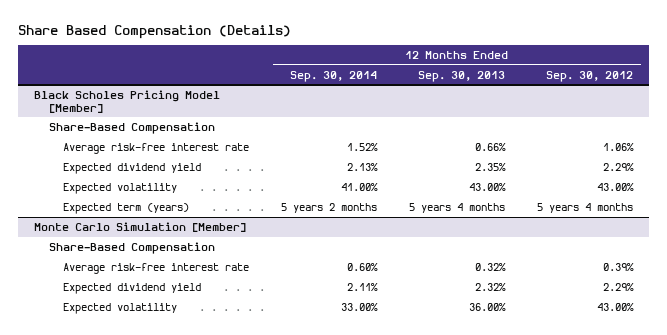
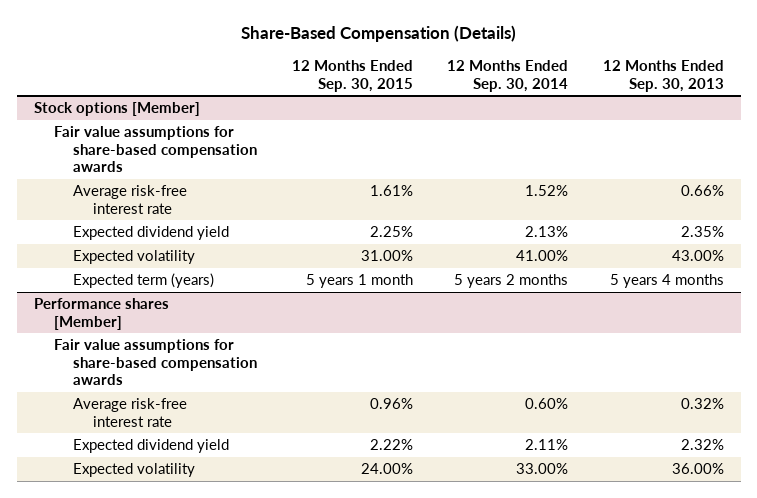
- Share Based Compensation (Details)
+ Share-Based Compensation (Details)
- | 12 Months Ended Sep. 30, 2014 | 12 Months Ended Sep. 30, 2013 | 12 Months Ended Sep. 30, 2012
+ | 12 Months Ended Sep. 30, 2015 | 12 Months Ended Sep. 30, 2014 | 12 Months Ended Sep. 30, 2013
- Black Scholes Pricing Model [Member]
- Share-Based Compensation
+ Stock options [Member]
+ Fair value assumptions for share-based compensation awards
- Monte Carlo Simulation [Member]
- Share-Based Compensation
+ Performance shares [Member]
+ Fair value assumptions for share-based compensation awards

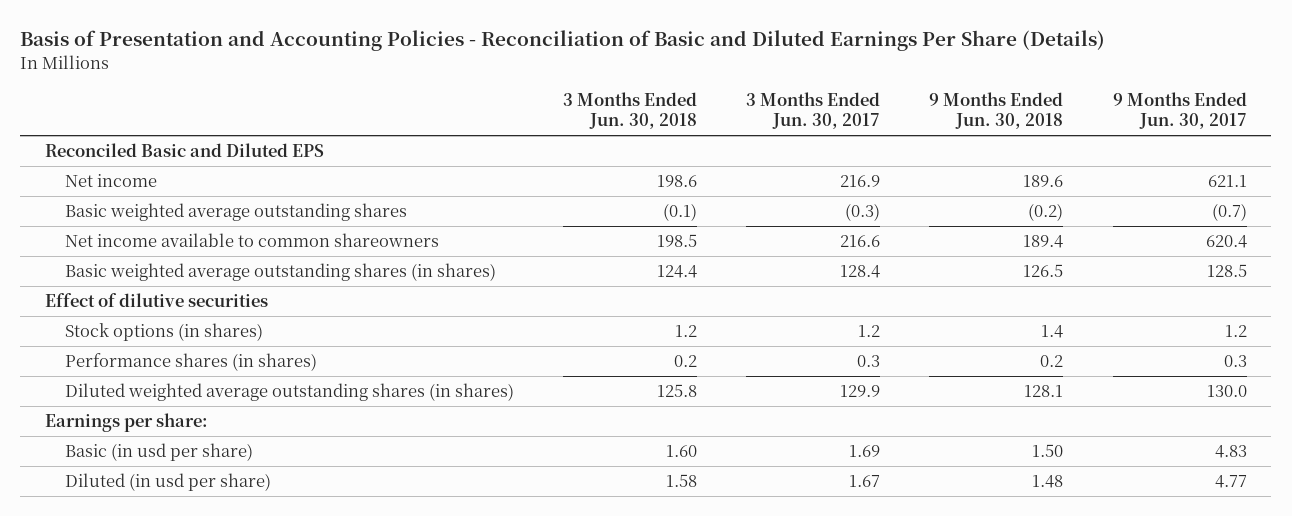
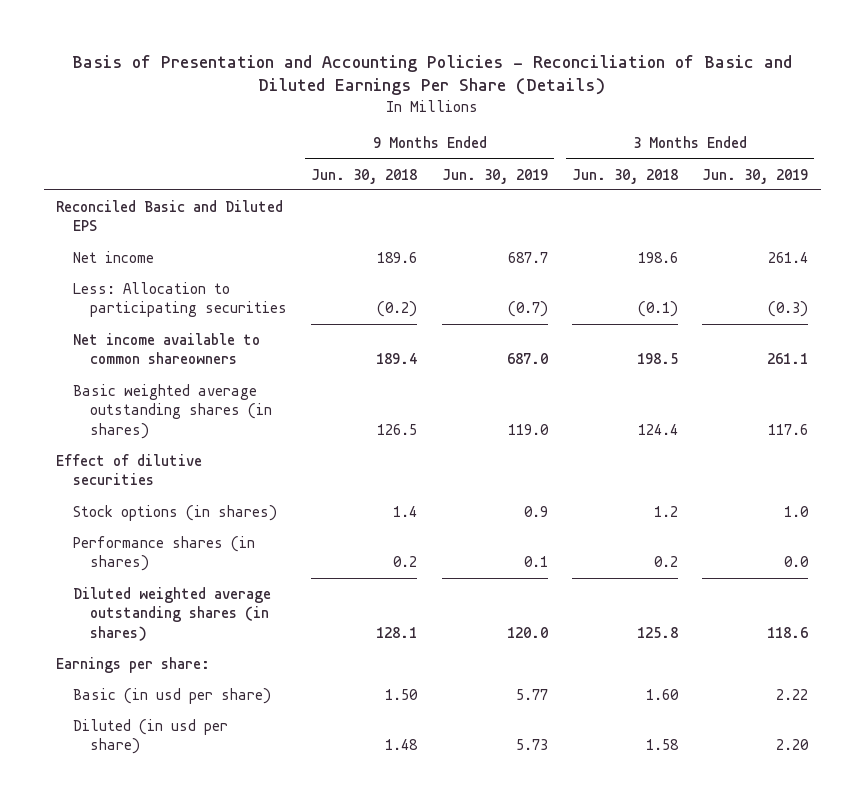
- | 3 Months Ended Jun. 30, 2018 | 3 Months Ended Jun. 30, 2017 | 9 Months Ended Jun. 30, 2018 | 9 Months Ended Jun. 30, 2017
+ | 9 Months Ended Jun. 30, 2018 | 9 Months Ended Jun. 30, 2019 | 3 Months Ended Jun. 30, 2018 | 3 Months Ended Jun. 30, 2019
- Basic weighted average outstanding shares | (0.1) | (0.3) | (0.2) | (0.7)
+ Less: Allocation to participating securities | (0.2) | (0.7) | (0.1) | (0.3)

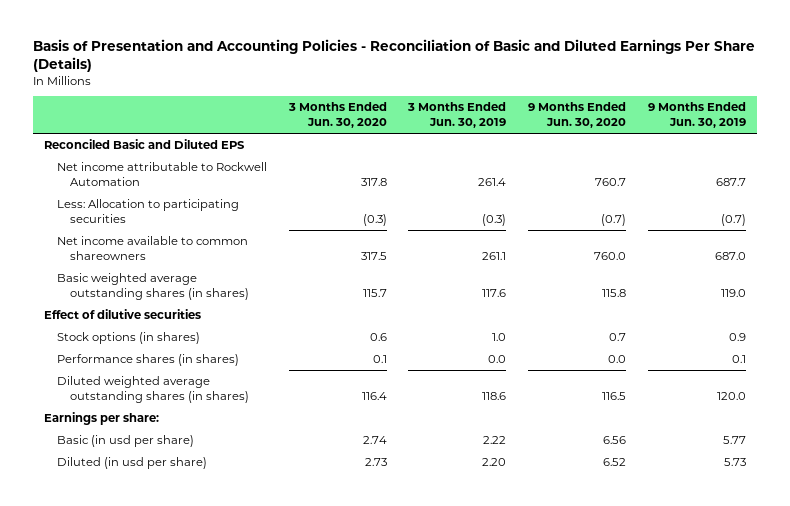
- | 9 Months Ended Jun. 30, 2018 | 9 Months Ended Jun. 30, 2019 | 3 Months Ended Jun. 30, 2018 | 3 Months Ended Jun. 30, 2019
+ | 3 Months Ended Jun. 30, 2020 | 3 Months Ended Jun. 30, 2019 | 9 Months Ended Jun. 30, 2020 | 9 Months Ended Jun. 30, 2019
- Net income | 189.6 | 687.7 | 198.6 | 261.4
+ Net income attributable to Rockwell Automation | 317.8 | 261.4 | 760.7 | 687.7

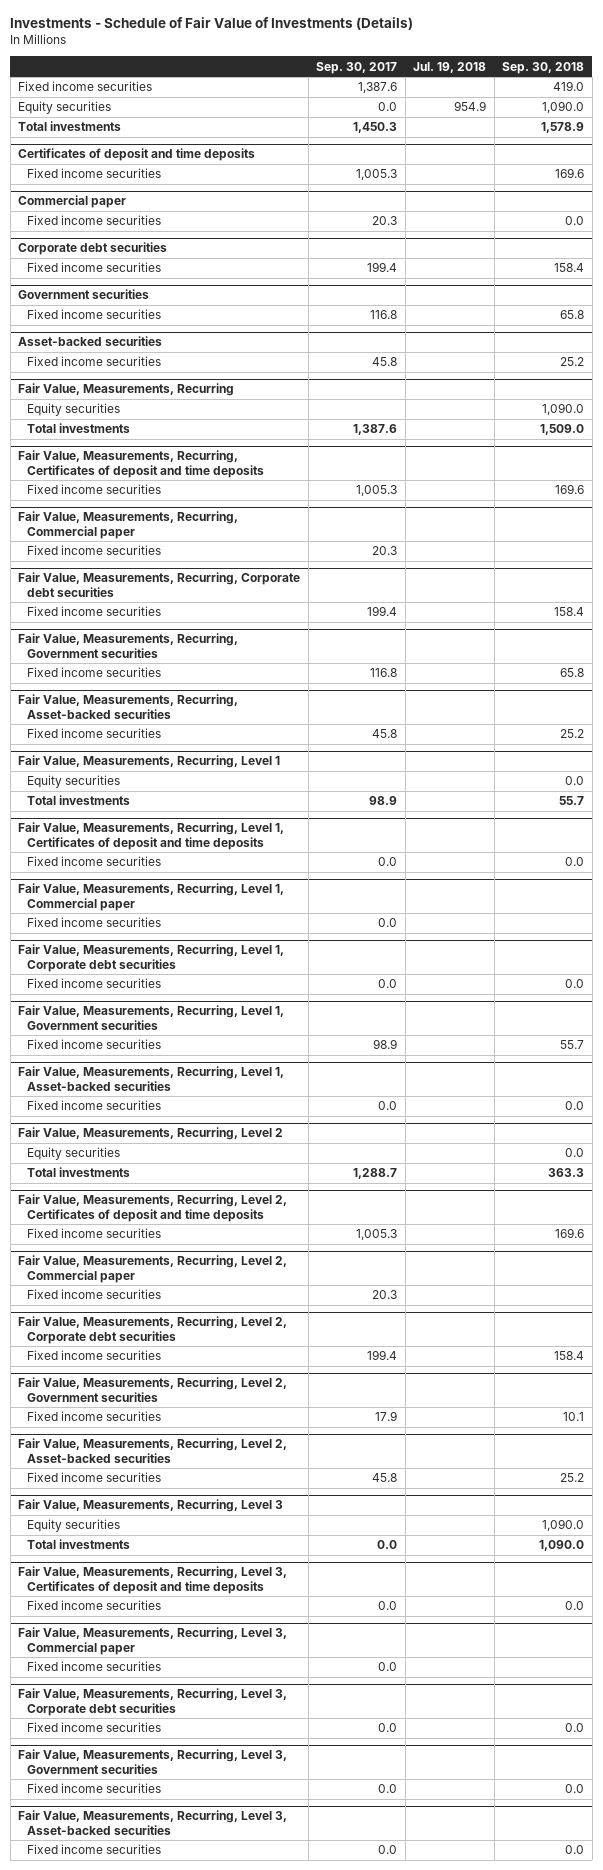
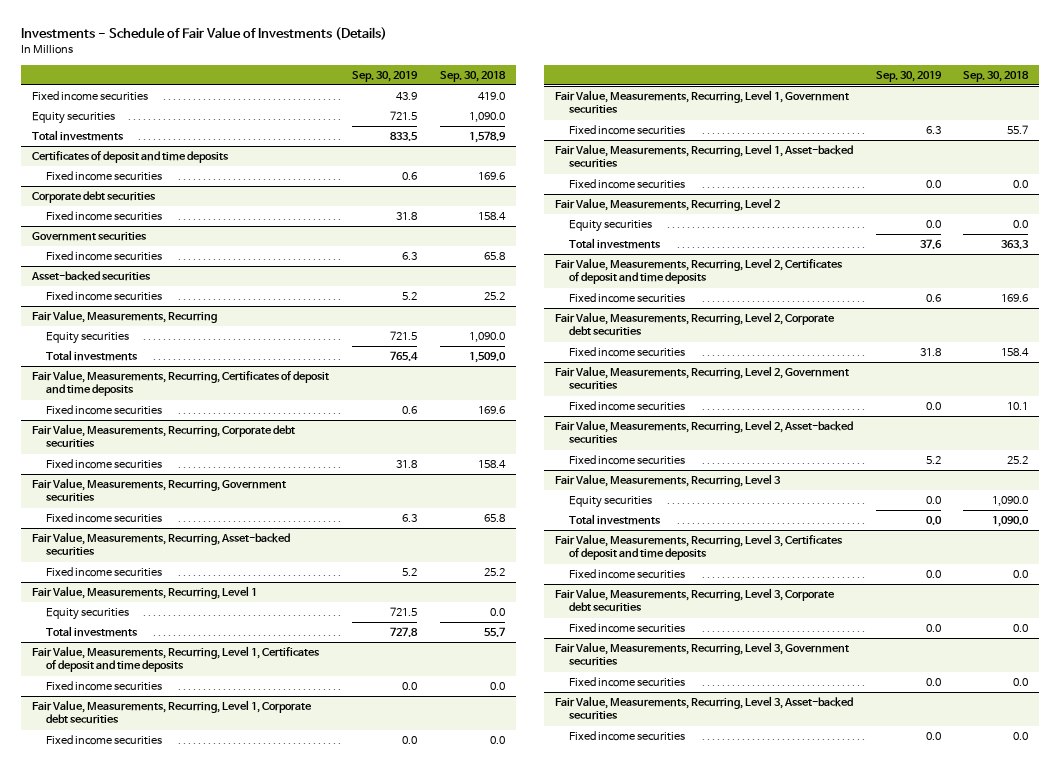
- | Sep. 30, 2017 | Jul. 19, 2018 | Sep. 30, 2018
+ | Sep. 30, 2019 | Sep. 30, 2018
- Commercial paper
- Fixed income securities | 20.3 | | 0.0
- Fair Value, Measurements, Recurring, Commercial paper
- Fixed income securities | 20.3 | |
- Fair Value, Measurements, Recurring, Level 1, Commercial paper
- Fixed income securities | 0.0 | |
- Fair Value, Measurements, Recurring, Level 2, Commercial paper
- Fixed income securities | 20.3 | |
- Fair Value, Measurements, Recurring, Level 3, Commercial paper
- Fixed income securities | 0.0 | |

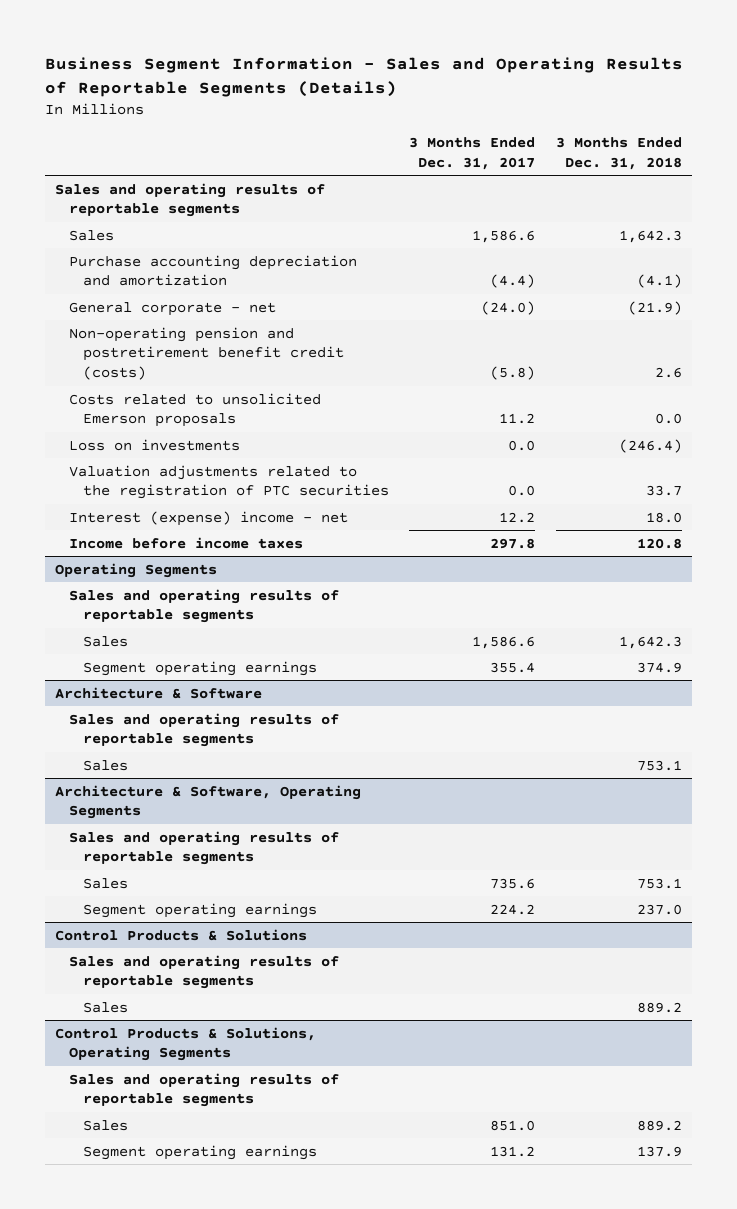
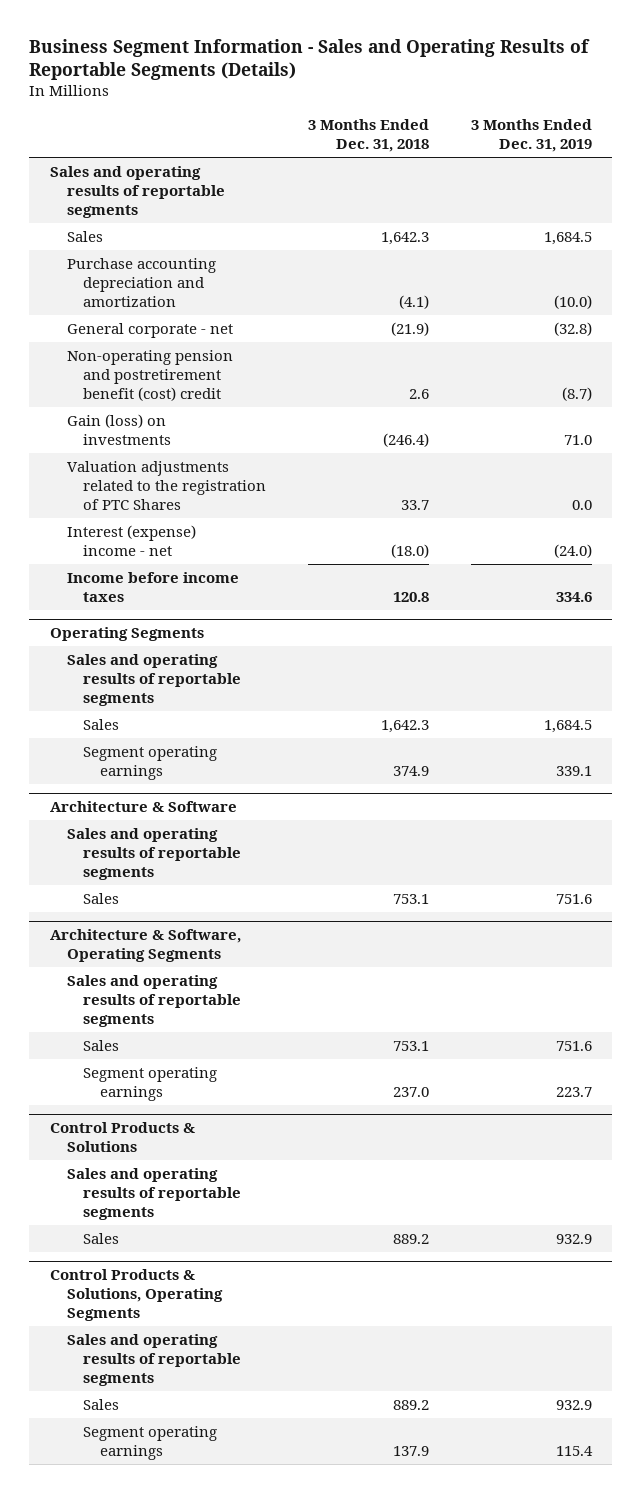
- | 3 Months Ended Dec. 31, 2017 | 3 Months Ended Dec. 31, 2018
+ | 3 Months Ended Dec. 31, 2018 | 3 Months Ended Dec. 31, 2019
- Non-operating pension and postretirement benefit credit (costs) | (5.8) | 2.6
- Costs related to unsolicited Emerson proposals | 11.2 | 0.0
- Loss on investments | 0.0 | (246.4)
- Valuation adjustments related to the registration of PTC securities | 0.0 | 33.7
- Interest (expense) income - net | 12.2 | 18.0
+ Non-operating pension and postretirement benefit (cost) credit | 2.6 | (8.7)
+ Gain (loss) on investments | (246.4) | 71.0
+ Valuation adjustments related to the registration of PTC Shares | 33.7 | 0.0
+ Interest (expense) income - net | (18.0) | (24.0)

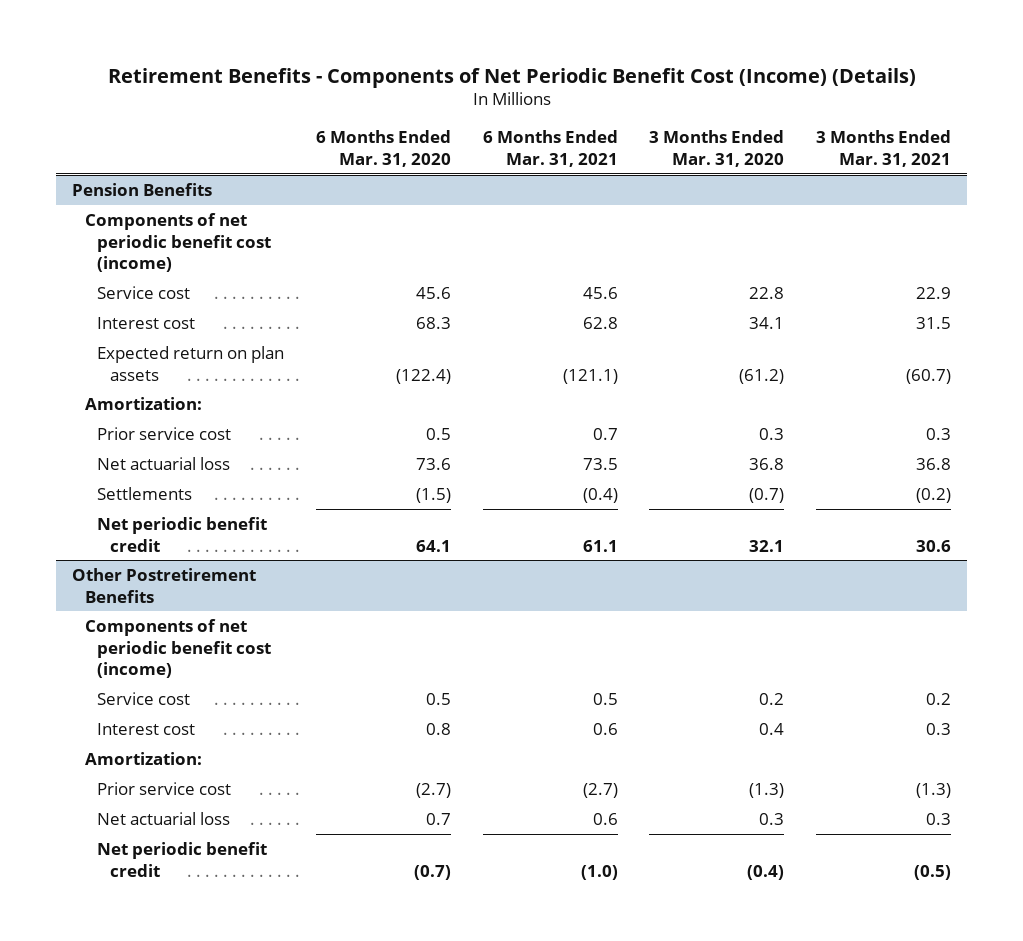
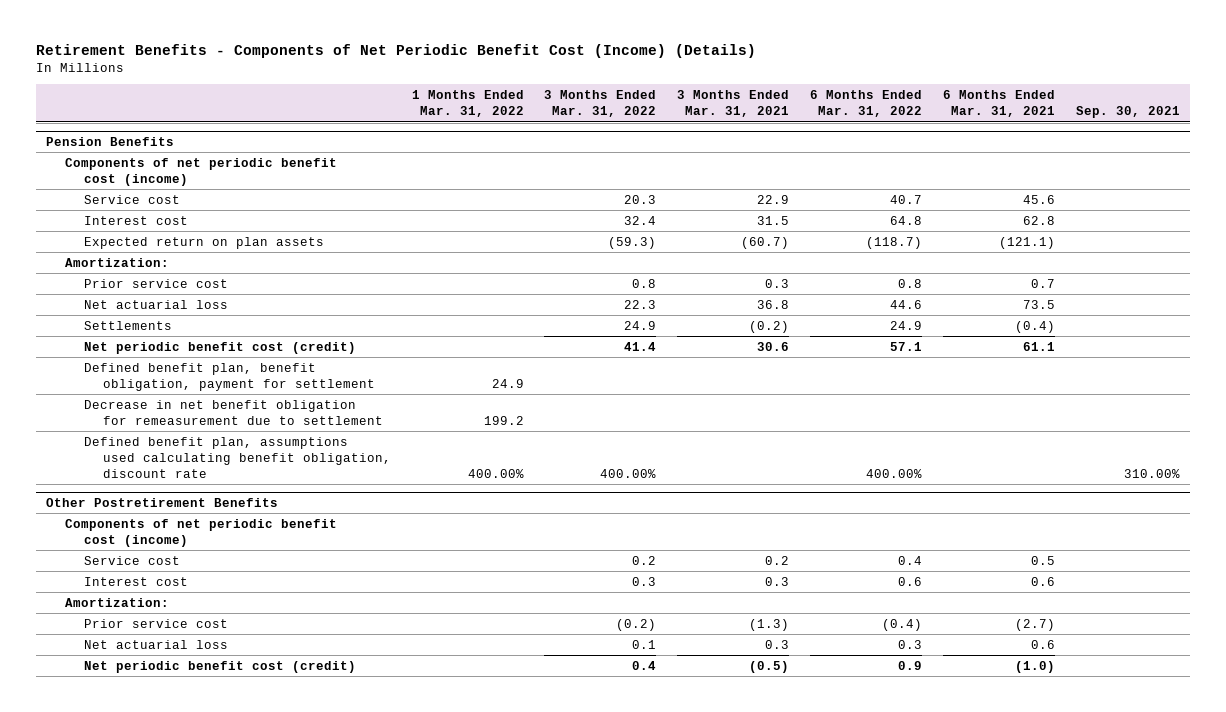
- | 6 Months Ended Mar. 31, 2020 | 6 Months Ended Mar. 31, 2021 | 3 Months Ended Mar. 31, 2020 | 3 Months Ended Mar. 31, 2021
+ | 1 Months Ended Mar. 31, 2022 | 3 Months Ended Mar. 31, 2022 | 3 Months Ended Mar. 31, 2021 | 6 Months Ended Mar. 31, 2022 | 6 Months Ended Mar. 31, 2021 | Sep. 30, 2021
@ Pension Benefits
- Net periodic benefit credit | 64.1 | 61.1 | 32.1 | 30.6
+ Net periodic benefit cost (credit) | | 41.4 | 30.6 | 57.1 | 61.1 |
+ Defined benefit plan, benefit obligation, payment for settlement | 24.9 | | | | |
+ Decrease in net benefit obligation for remeasurement due to settlement | 199.2 | | | | |
+ Defined benefit plan, assumptions used calculating benefit obligation, discount rate | 400.00% | 400.00% | | 400.00% | | 310.00%
@ Other Postretirement Benefits
- Net periodic benefit credit | (0.7) | (1.0) | (0.4) | (0.5)
+ Net periodic benefit cost (credit) | | 0.4 | (0.5) | 0.9 | (1.0) |

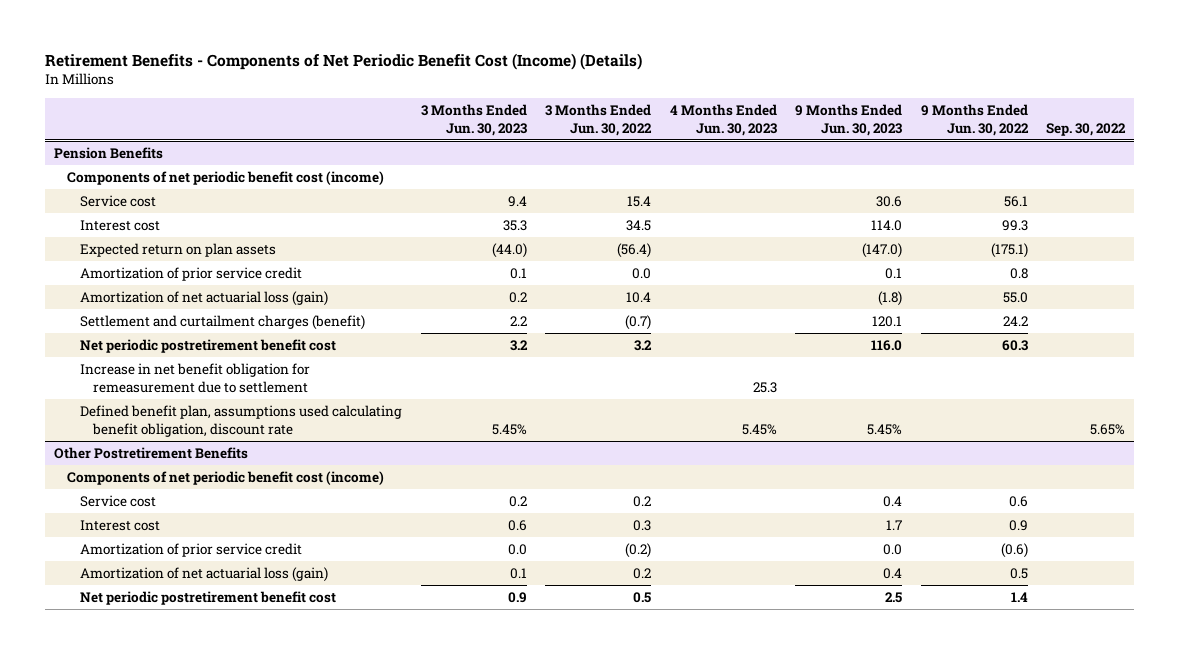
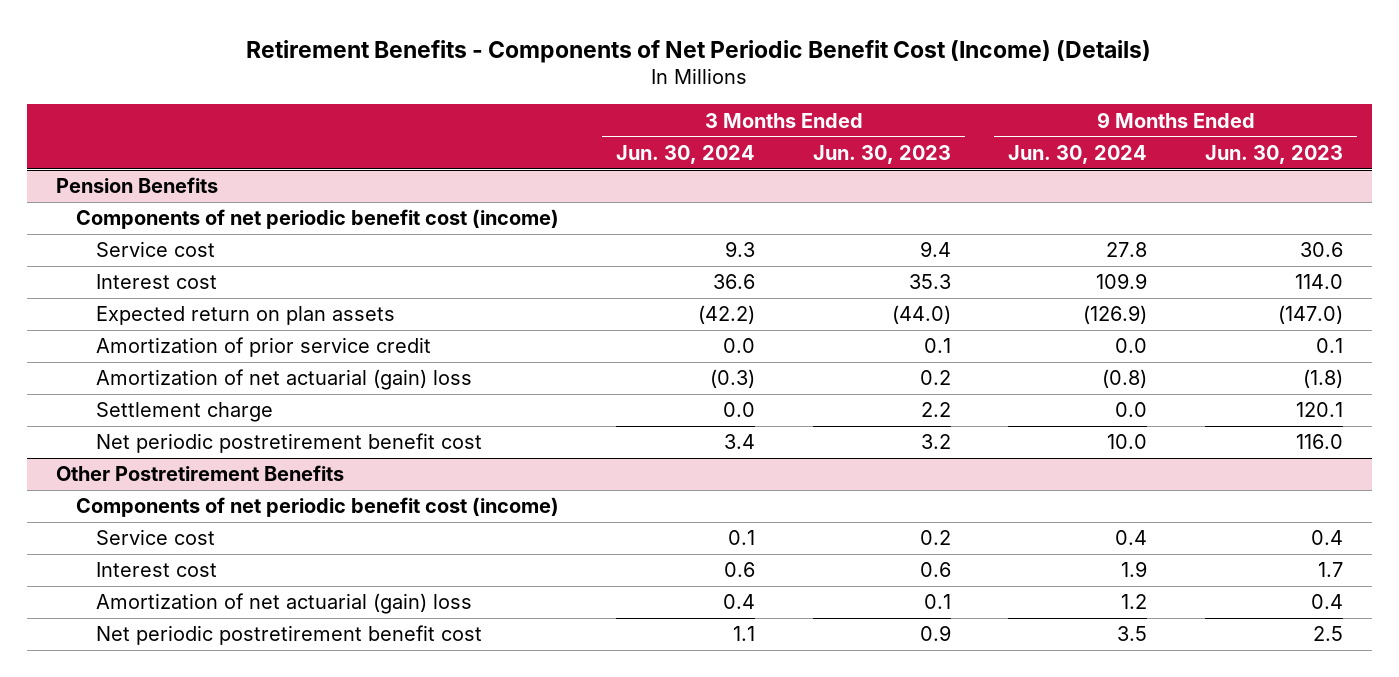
- | 3 Months Ended Jun. 30, 2023 | 3 Months Ended Jun. 30, 2022 | 4 Months Ended Jun. 30, 2023 | 9 Months Ended Jun. 30, 2023 | 9 Months Ended Jun. 30, 2022 | Sep. 30, 2022
+ | 3 Months Ended Jun. 30, 2024 | 3 Months Ended Jun. 30, 2023 | 9 Months Ended Jun. 30, 2024 | 9 Months Ended Jun. 30, 2023
@ Pension Benefits
- Amortization of net actuarial loss (gain) | 0.2 | 10.4 | | (1.8) | 55.0 |
- Settlement and curtailment charges (benefit) | 2.2 | (0.7) | | 120.1 | 24.2 |
+ Amortization of net actuarial (gain) loss | (0.3) | 0.2 | (0.8) | (1.8)
+ Settlement charge | 0.0 | 2.2 | 0.0 | 120.1
- Increase in net benefit obligation for remeasurement due to settlement | | | 25.3 | | |
- Defined benefit plan, assumptions used calculating benefit obligation, discount rate | 5.45% | | 5.45% | 5.45% | | 5.65%
@ Other Postretirement Benefits
- Amortization of prior service credit | 0.0 | (0.2) | | 0.0 | (0.6) |
- Amortization of net actuarial loss (gain) | 0.1 | 0.2 | | 0.4 | 0.5 |
+ Amortization of net actuarial (gain) loss | 0.4 | 0.1 | 1.2 | 0.4

